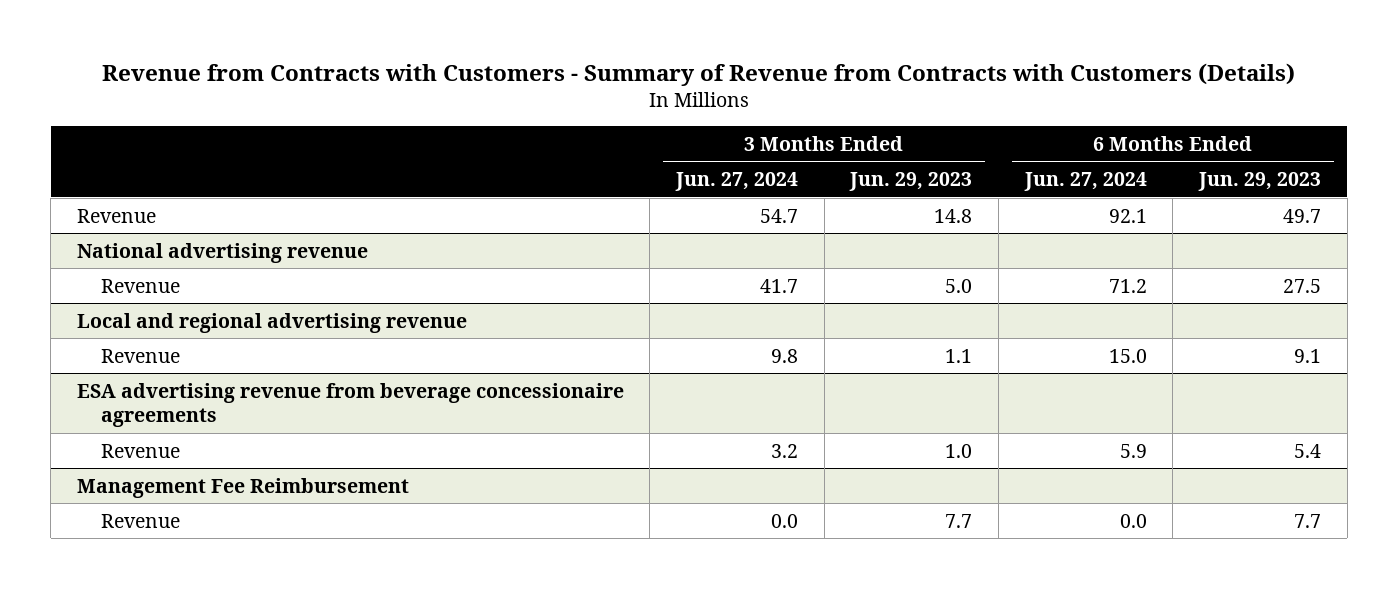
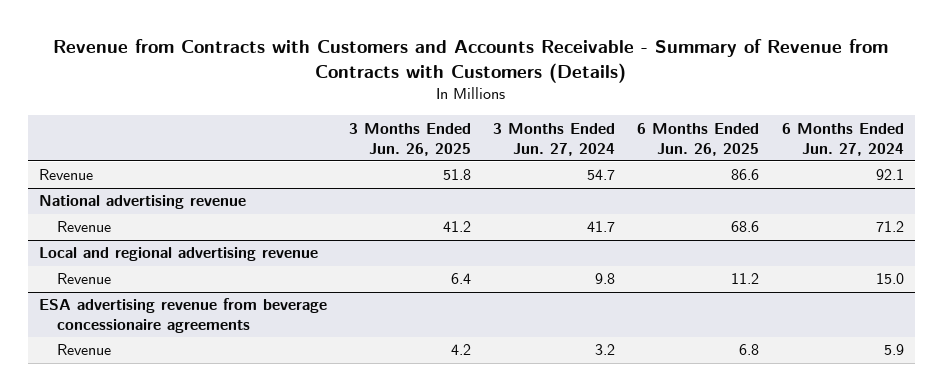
- Revenue from Contracts with Customers - Summary of Revenue from Contracts with Customers (Details)
+ Revenue from Contracts with Customers and Accounts Receivable - Summary of Revenue from Contracts with Customers (Details)
- | 3 Months Ended Jun. 27, 2024 | 3 Months Ended Jun. 29, 2023 | 6 Months Ended Jun. 27, 2024 | 6 Months Ended Jun. 29, 2023
+ | 3 Months Ended Jun. 26, 2025 | 3 Months Ended Jun. 27, 2024 | 6 Months Ended Jun. 26, 2025 | 6 Months Ended Jun. 27, 2024
- Management Fee Reimbursement
- Revenue | 0.0 | 7.7 | 0.0 | 7.7

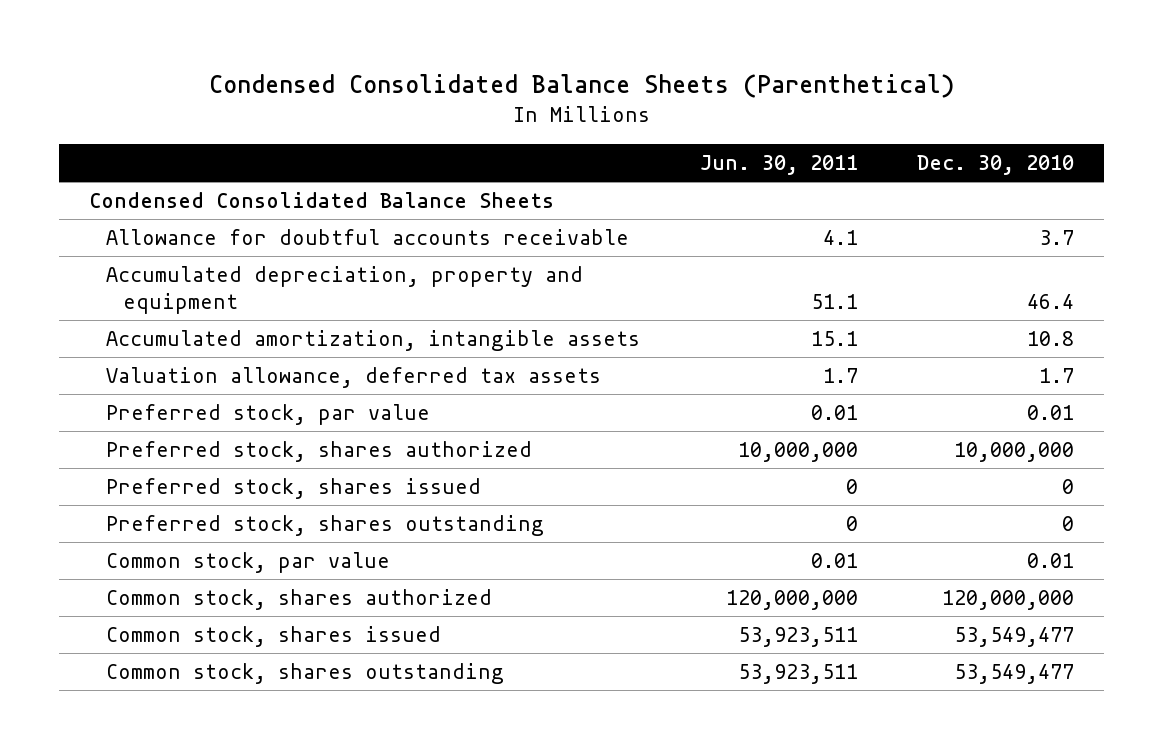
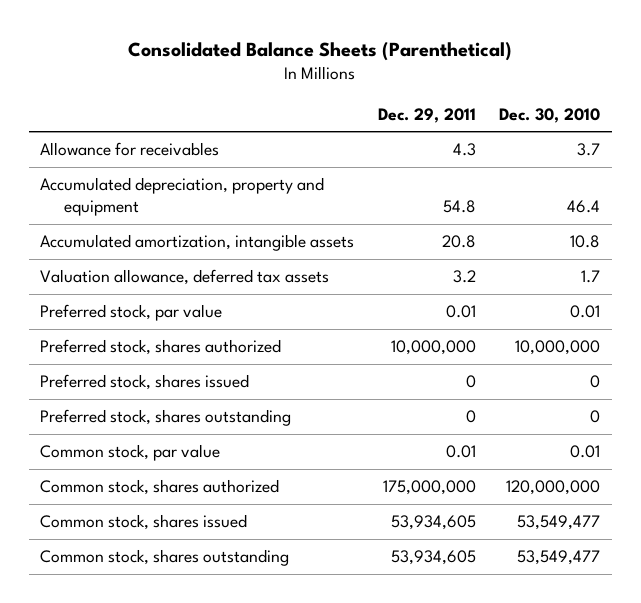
- Condensed Consolidated Balance Sheets (Parenthetical)
+ Consolidated Balance Sheets (Parenthetical)
- | Jun. 30, 2011 | Dec. 30, 2010
+ | Dec. 29, 2011 | Dec. 30, 2010
- Condensed Consolidated Balance Sheets
- Allowance for doubtful accounts receivable | 4.1 | 3.7
+ Allowance for receivables | 4.3 | 3.7

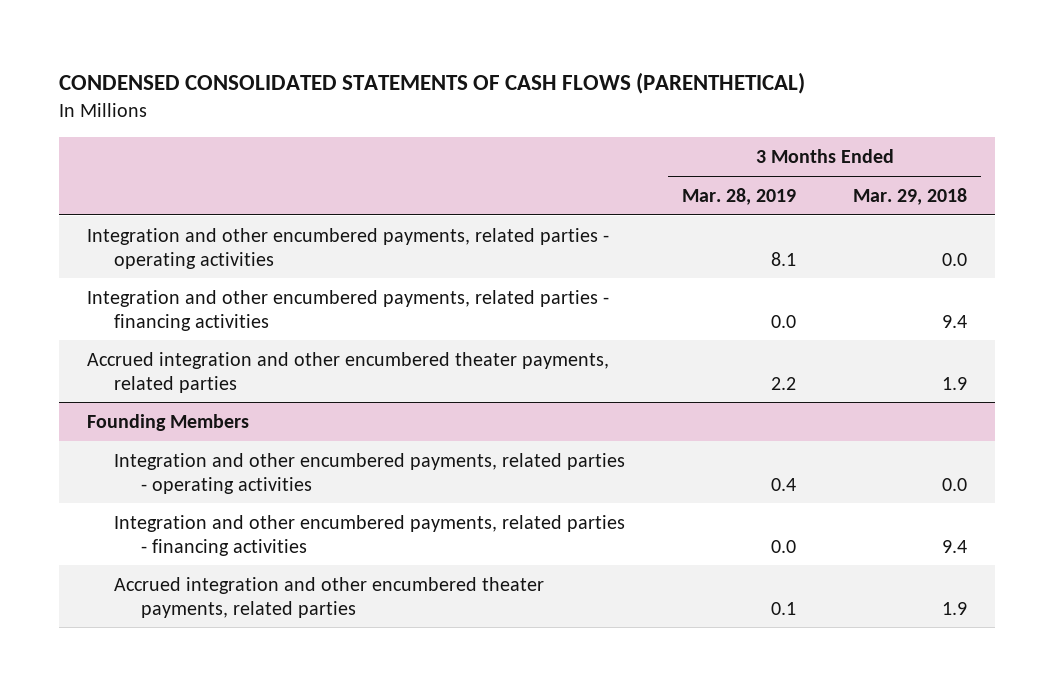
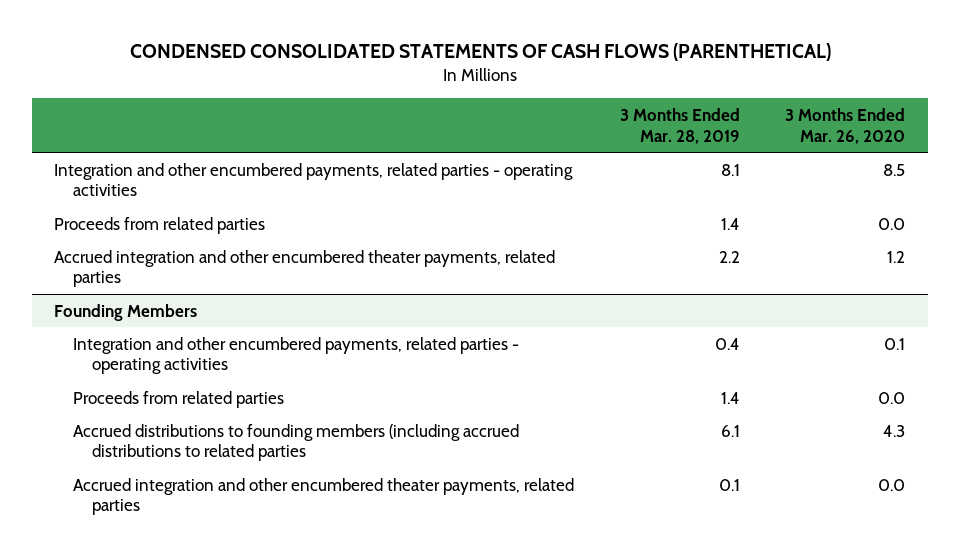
- | 3 Months Ended Mar. 28, 2019 | 3 Months Ended Mar. 29, 2018
+ | 3 Months Ended Mar. 28, 2019 | 3 Months Ended Mar. 26, 2020
- Integration and other encumbered payments, related parties - financing activities | 0.0 | 9.4
+ Proceeds from related parties | 1.4 | 0.0
@ Founding Members
- Integration and other encumbered payments, related parties - financing activities | 0.0 | 9.4
+ Proceeds from related parties | 1.4 | 0.0
+ Accrued distributions to founding members (including accrued distributions to related parties | 6.1 | 4.3

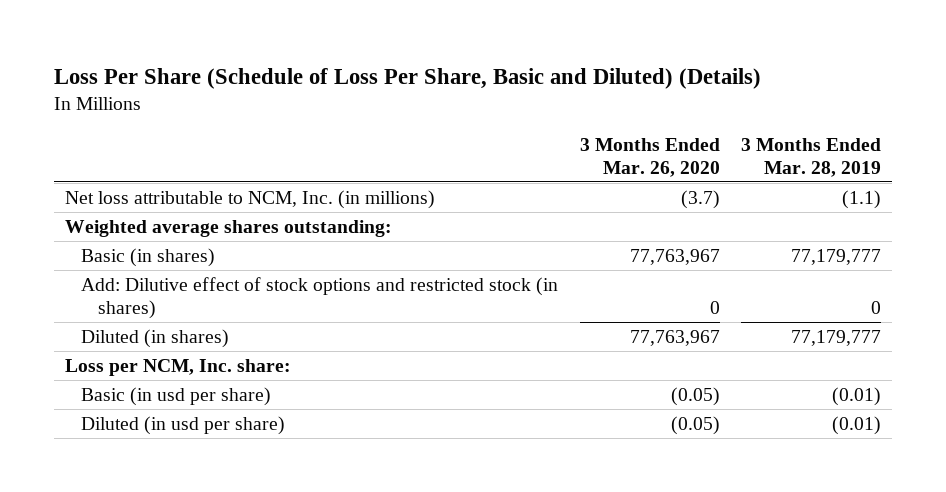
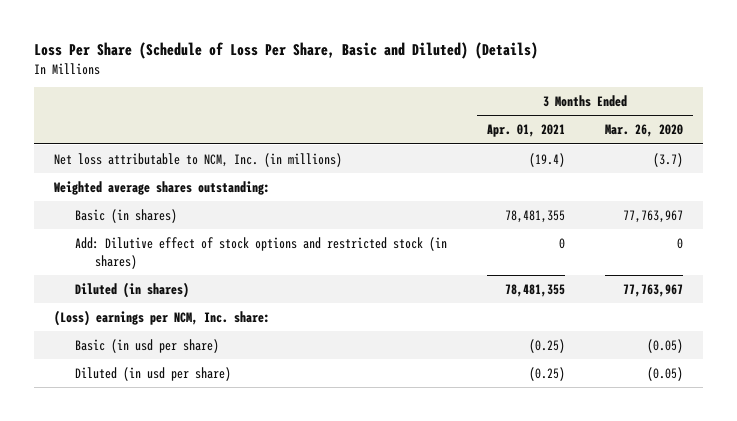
- | 3 Months Ended Mar. 26, 2020 | 3 Months Ended Mar. 28, 2019
+ | 3 Months Ended Apr. 01, 2021 | 3 Months Ended Mar. 26, 2020
- Loss per NCM, Inc. share:
+ (Loss) earnings per NCM, Inc. share:

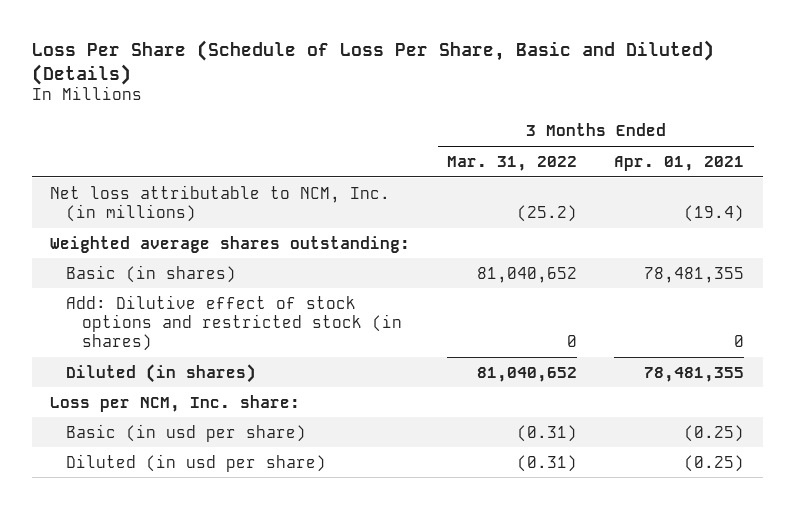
- | 3 Months Ended Apr. 01, 2021 | 3 Months Ended Mar. 26, 2020
+ | 3 Months Ended Mar. 31, 2022 | 3 Months Ended Apr. 01, 2021
- (Loss) earnings per NCM, Inc. share:
+ Loss per NCM, Inc. share:

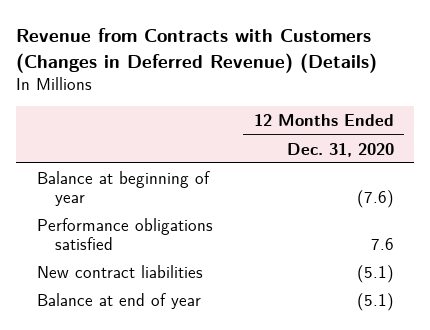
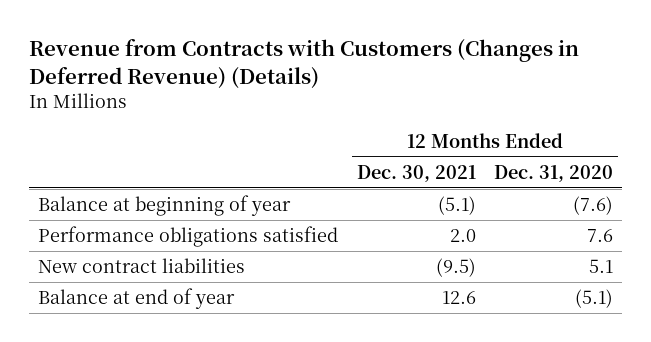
- | 12 Months Ended Dec. 31, 2020
+ | 12 Months Ended Dec. 30, 2021 | 12 Months Ended Dec. 31, 2020
- New contract liabilities | (5.1)
+ New contract liabilities | (9.5) | 5.1

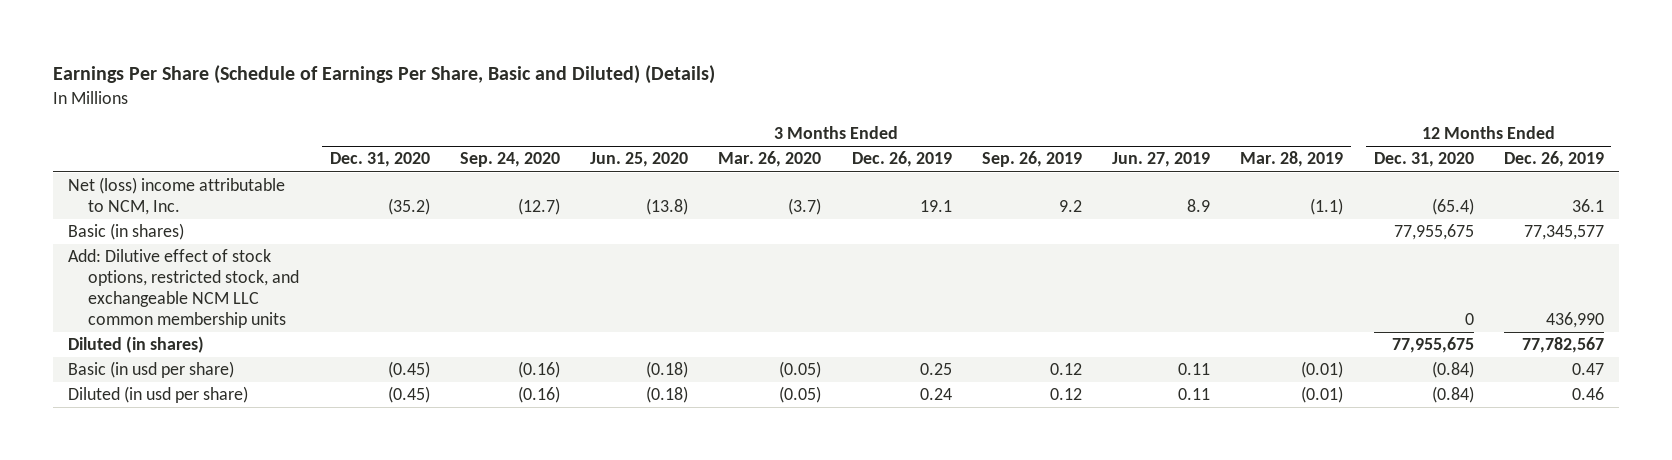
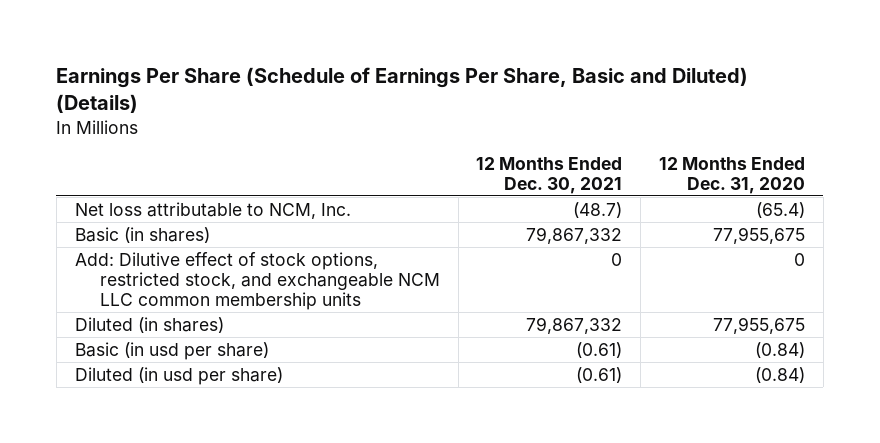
- | 3 Months Ended Dec. 31, 2020 | 3 Months Ended Sep. 24, 2020 | 3 Months Ended Jun. 25, 2020 | 3 Months Ended Mar. 26, 2020 | 3 Months Ended Dec. 26, 2019 | 3 Months Ended Sep. 26, 2019 | 3 Months Ended Jun. 27, 2019 | 3 Months Ended Mar. 28, 2019 | 12 Months Ended Dec. 31, 2020 | 12 Months Ended Dec. 26, 2019
+ | 12 Months Ended Dec. 30, 2021 | 12 Months Ended Dec. 31, 2020
- Net (loss) income attributable to NCM, Inc. | (35.2) | (12.7) | (13.8) | (3.7) | 19.1 | 9.2 | 8.9 | (1.1) | (65.4) | 36.1
+ Net loss attributable to NCM, Inc. | (48.7) | (65.4)

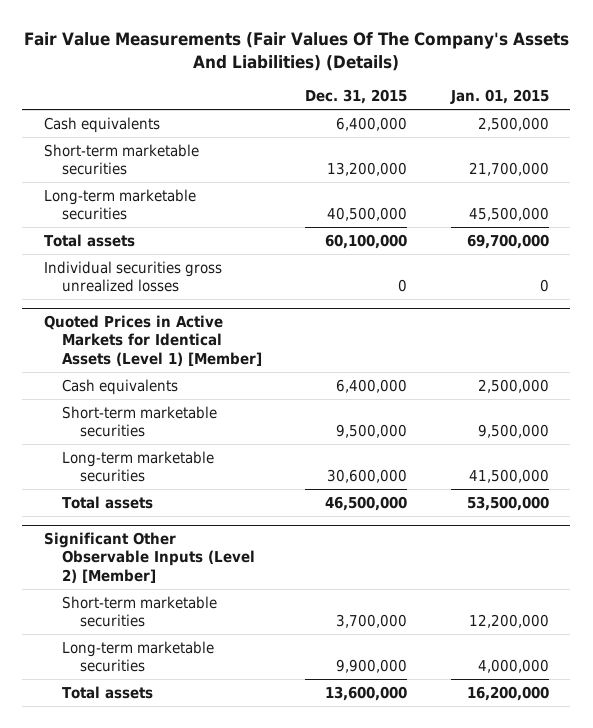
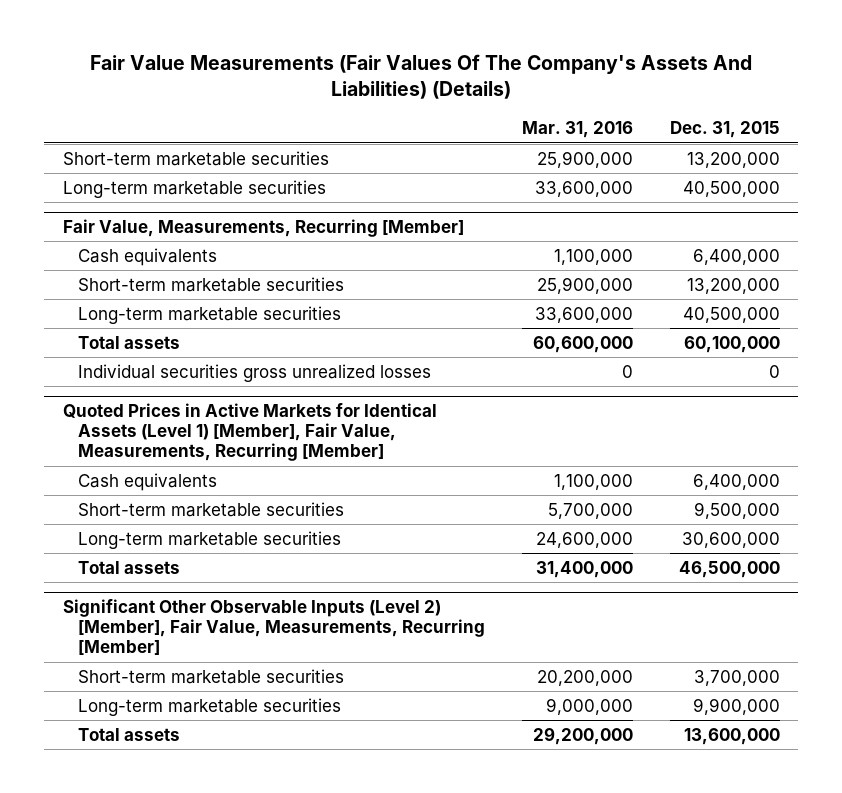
- | Dec. 31, 2015 | Jan. 01, 2015
+ | Mar. 31, 2016 | Dec. 31, 2015
+ Short-term marketable securities | 25,900,000 | 13,200,000
+ Long-term marketable securities | 33,600,000 | 40,500,000
+ Fair Value, Measurements, Recurring [Member]
- Quoted Prices in Active Markets for Identical Assets (Level 1) [Member]
+ Quoted Prices in Active Markets for Identical Assets (Level 1) [Member], Fair Value, Measurements, Recurring [Member]
- Significant Other Observable Inputs (Level 2) [Member]
+ Significant Other Observable Inputs (Level 2) [Member], Fair Value, Measurements, Recurring [Member]

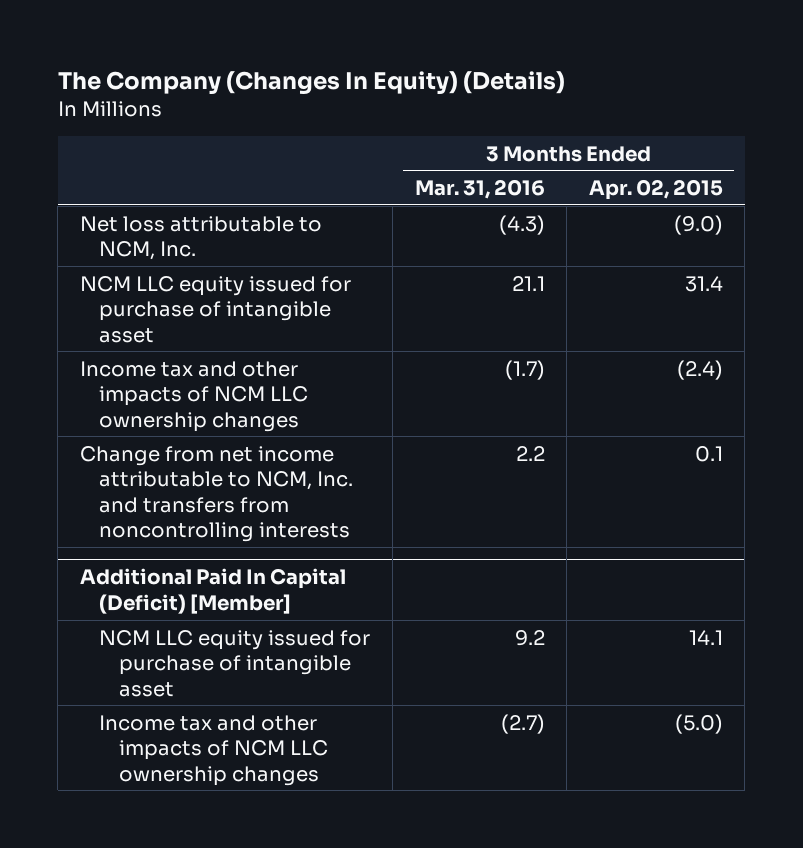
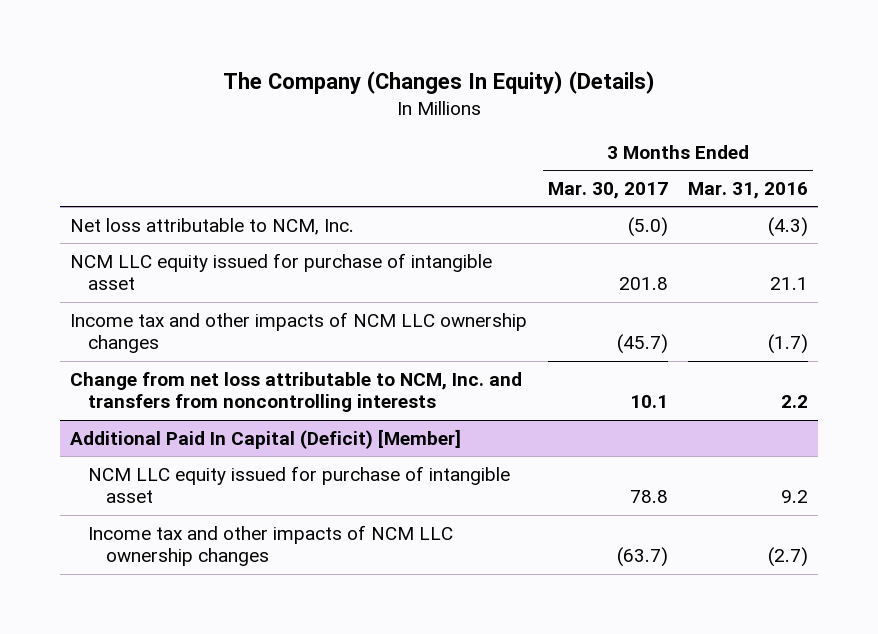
- | 3 Months Ended Mar. 31, 2016 | 3 Months Ended Apr. 02, 2015
+ | 3 Months Ended Mar. 30, 2017 | 3 Months Ended Mar. 31, 2016
- Change from net income attributable to NCM, Inc. and transfers from noncontrolling interests | 2.2 | 0.1
+ Change from net loss attributable to NCM, Inc. and transfers from noncontrolling interests | 10.1 | 2.2

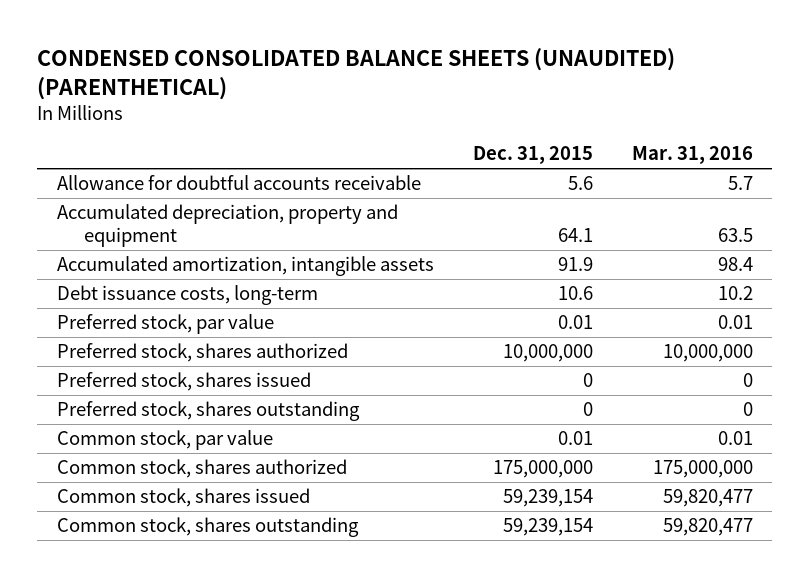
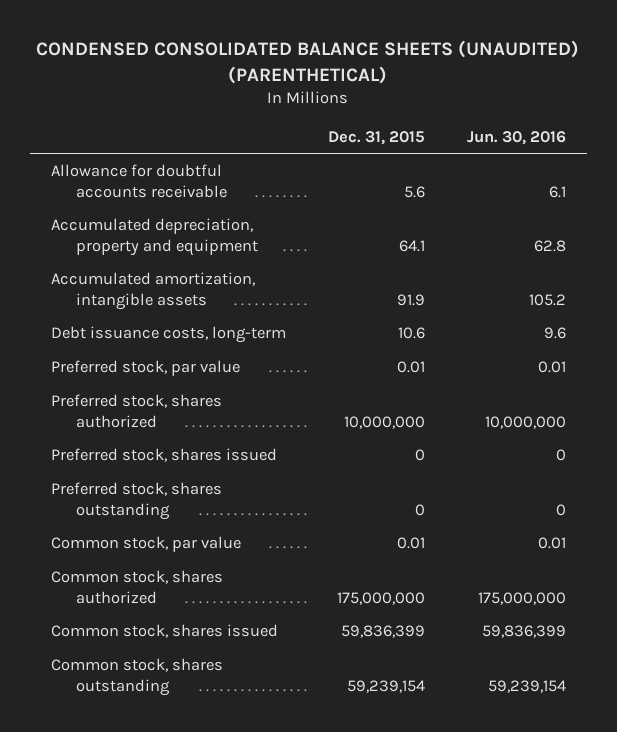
- | Dec. 31, 2015 | Mar. 31, 2016
+ | Dec. 31, 2015 | Jun. 30, 2016
- Common stock, shares issued | 59,239,154 | 59,820,477
+ Common stock, shares issued | 59,836,399 | 59,836,399

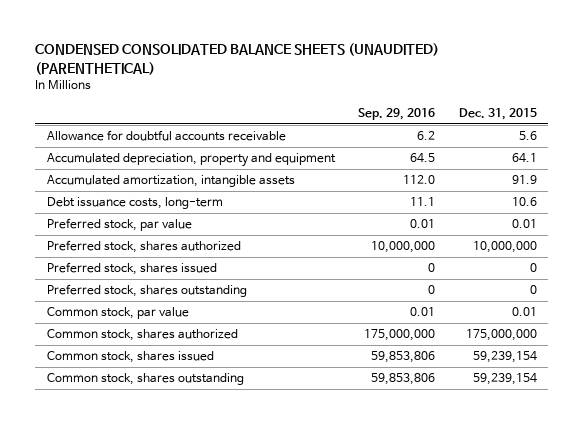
- | Dec. 31, 2015 | Jun. 30, 2016
+ | Sep. 29, 2016 | Dec. 31, 2015
- Common stock, shares issued | 59,836,399 | 59,836,399
+ Common stock, shares issued | 59,853,806 | 59,239,154

